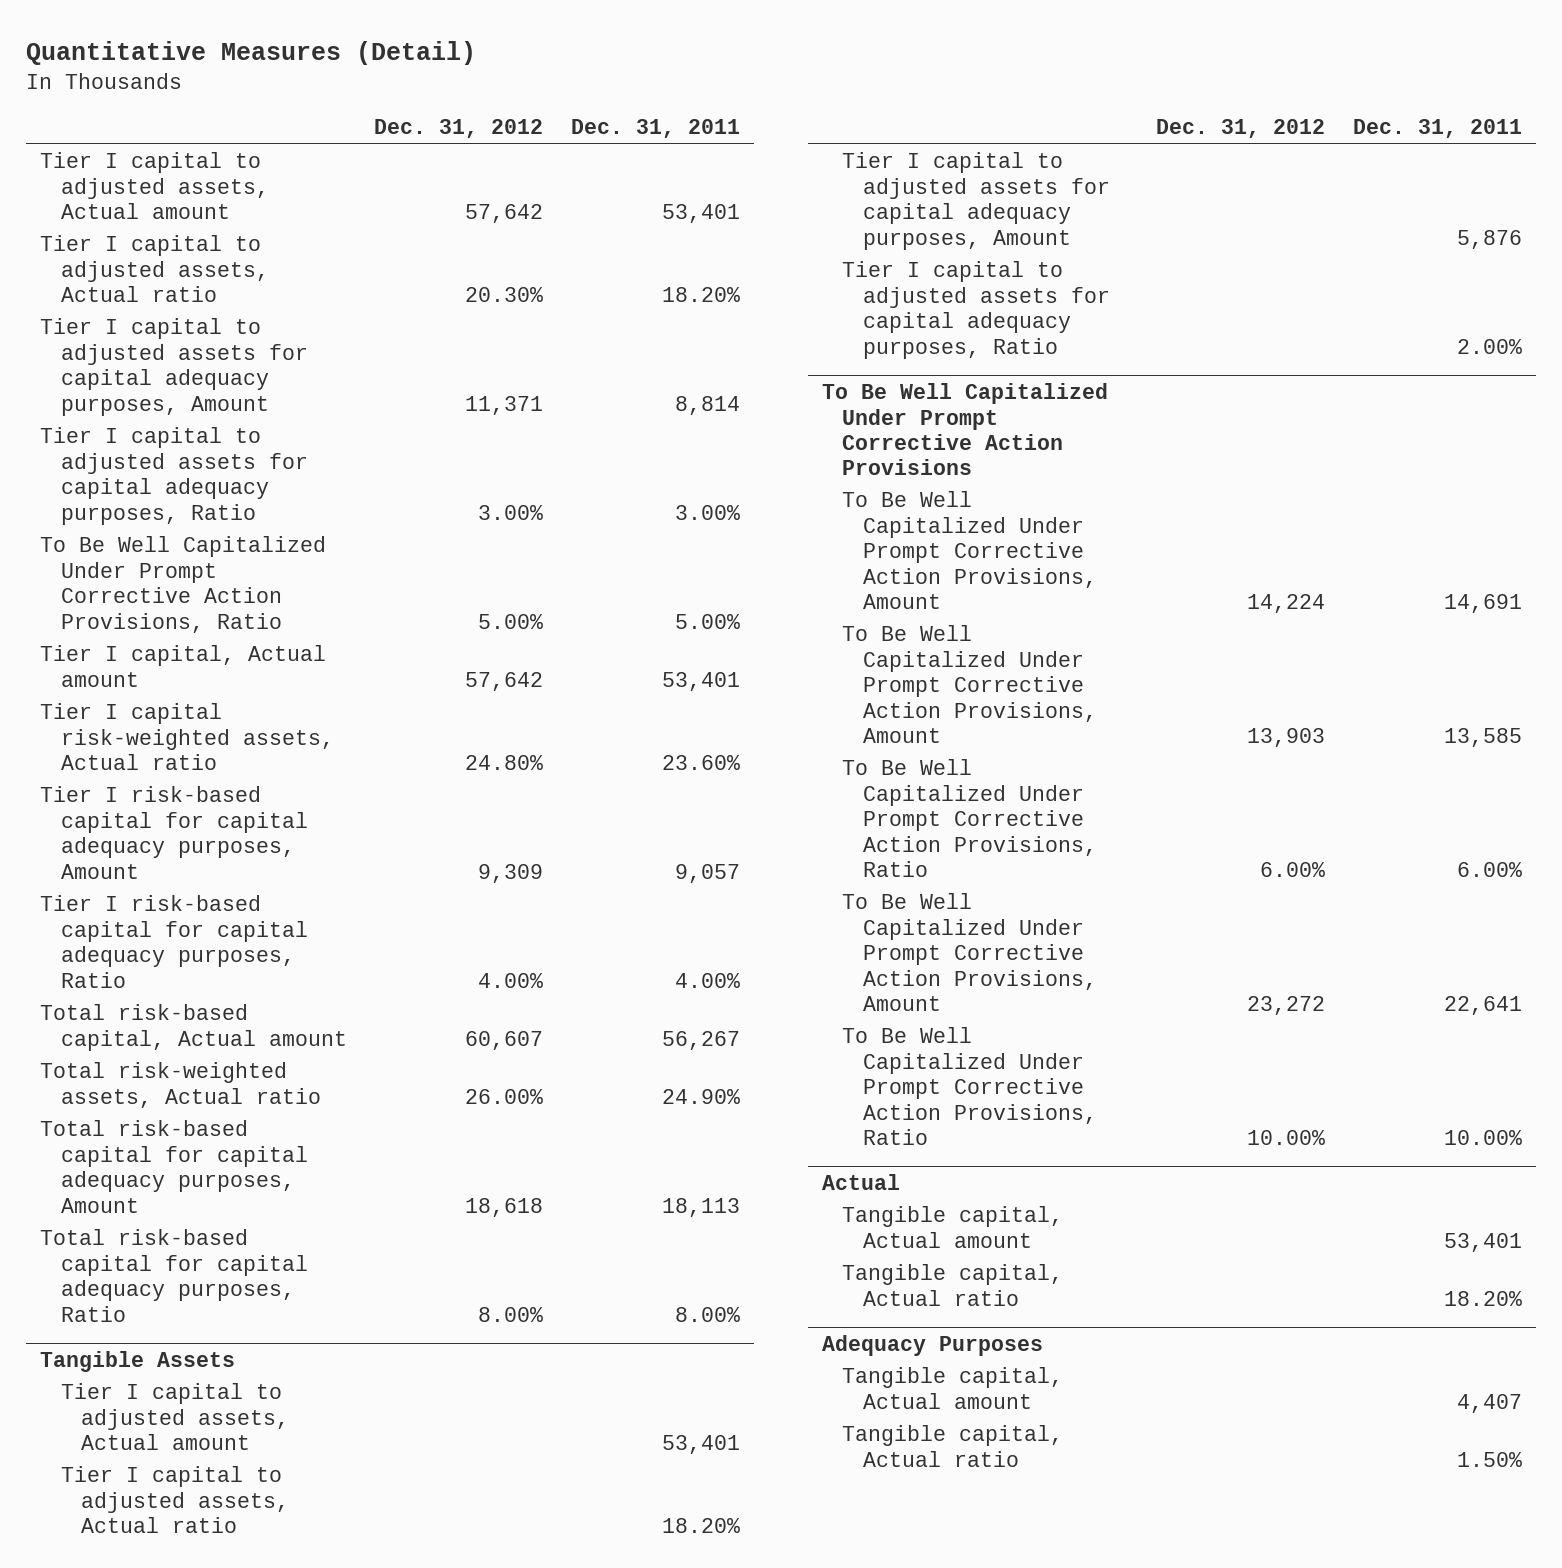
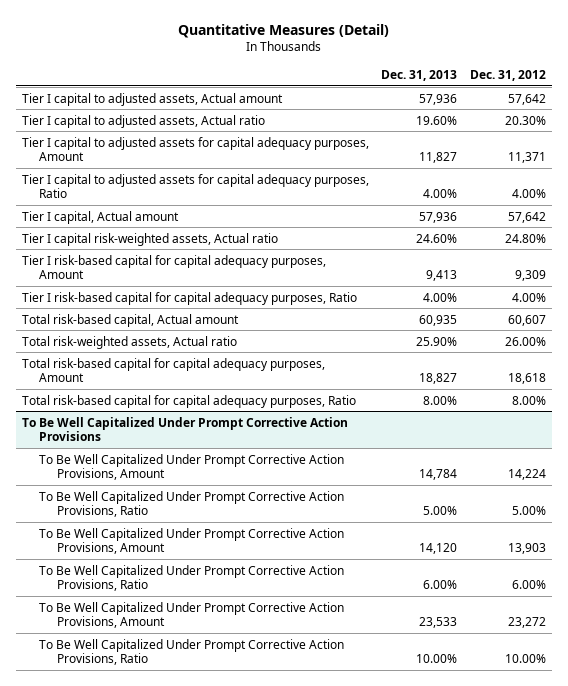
- | Dec. 31, 2012 | Dec. 31, 2011
+ | Dec. 31, 2013 | Dec. 31, 2012
- Tier I capital to adjusted assets for capital adequacy purposes, Ratio | 3.00% | 3.00%
- To Be Well Capitalized Under Prompt Corrective Action Provisions, Ratio | 5.00% | 5.00%
+ Tier I capital to adjusted assets for capital adequacy purposes, Ratio | 4.00% | 4.00%
- Tangible Assets
- Tier I capital to adjusted assets, Actual amount | | 53,401
- Tier I capital to adjusted assets, Actual ratio | | 18.20%
- Tier I capital to adjusted assets for capital adequacy purposes, Amount | | 5,876
- Tier I capital to adjusted assets for capital adequacy purposes, Ratio | | 2.00%
@ To Be Well Capitalized Under Prompt Corrective Action Provisions
+ To Be Well Capitalized Under Prompt Corrective Action Provisions, Ratio | 5.00% | 5.00%
- Actual
- Tangible capital, Actual amount | | 53,401
- Tangible capital, Actual ratio | | 18.20%
- Adequacy Purposes
- Tangible capital, Actual amount | | 4,407
- Tangible capital, Actual ratio | | 1.50%

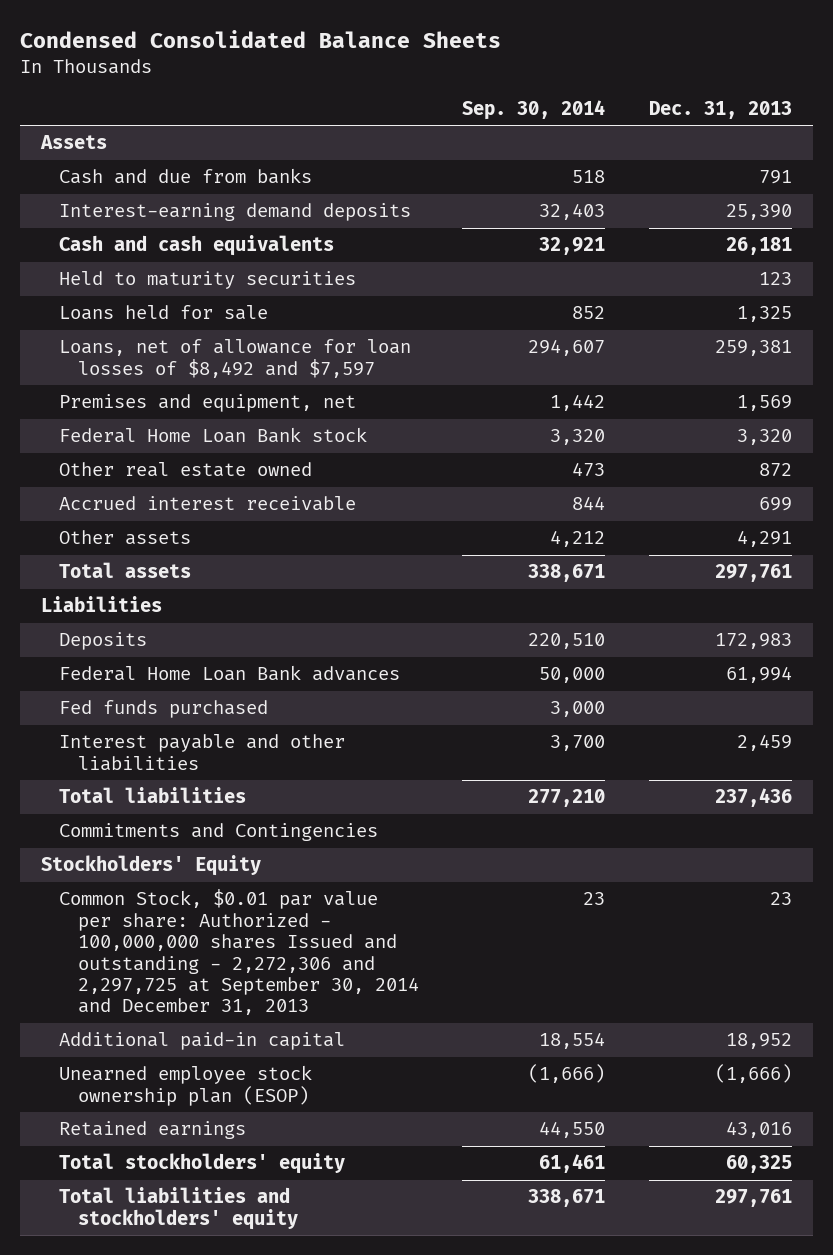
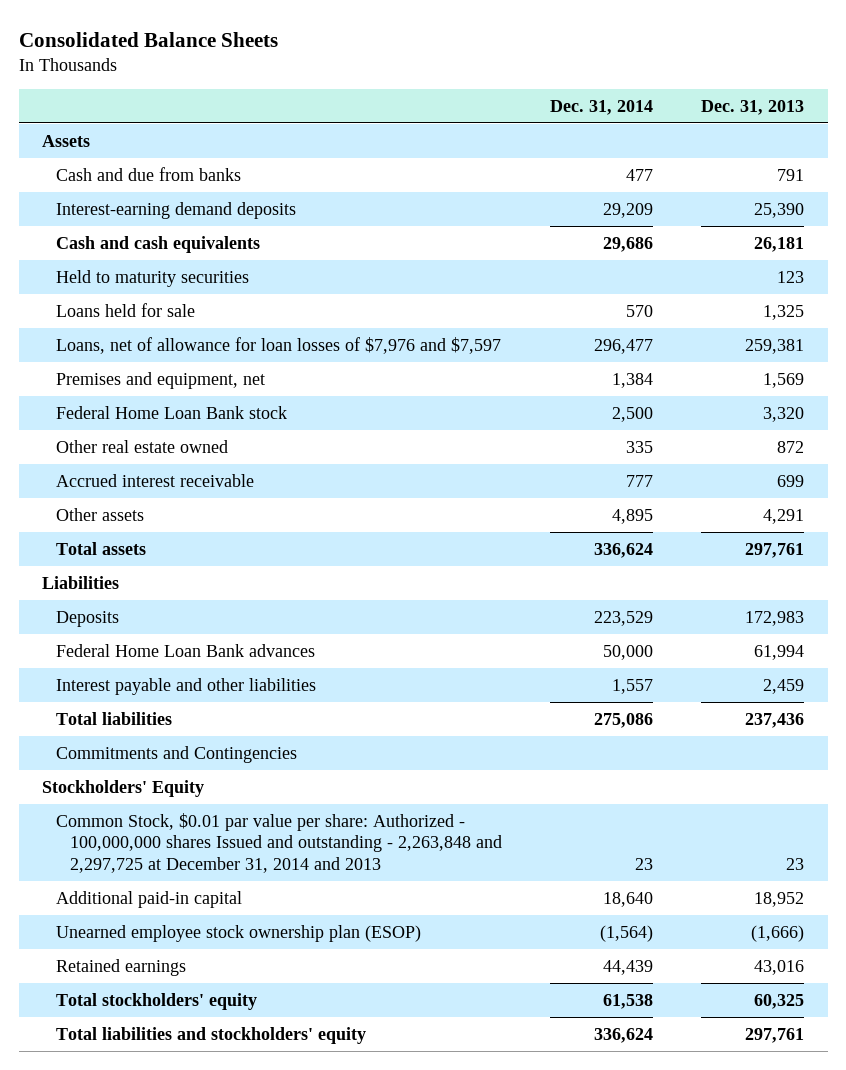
- Condensed Consolidated Balance Sheets
+ Consolidated Balance Sheets
- | Sep. 30, 2014 | Dec. 31, 2013
+ | Dec. 31, 2014 | Dec. 31, 2013
- Loans, net of allowance for loan losses of $8,492 and $7,597 | 294,607 | 259,381
+ Loans, net of allowance for loan losses of $7,976 and $7,597 | 296,477 | 259,381
- Fed funds purchased | 3,000 |
- Common Stock, $0.01 par value per share: Authorized - 100,000,000 shares Issued and outstanding - 2,272,306 and 2,297,725 at September 30, 2014 and December 31, 2013 | 23 | 23
+ Common Stock, $0.01 par value per share: Authorized - 100,000,000 shares Issued and outstanding - 2,263,848 and 2,297,725 at December 31, 2014 and 2013 | 23 | 23

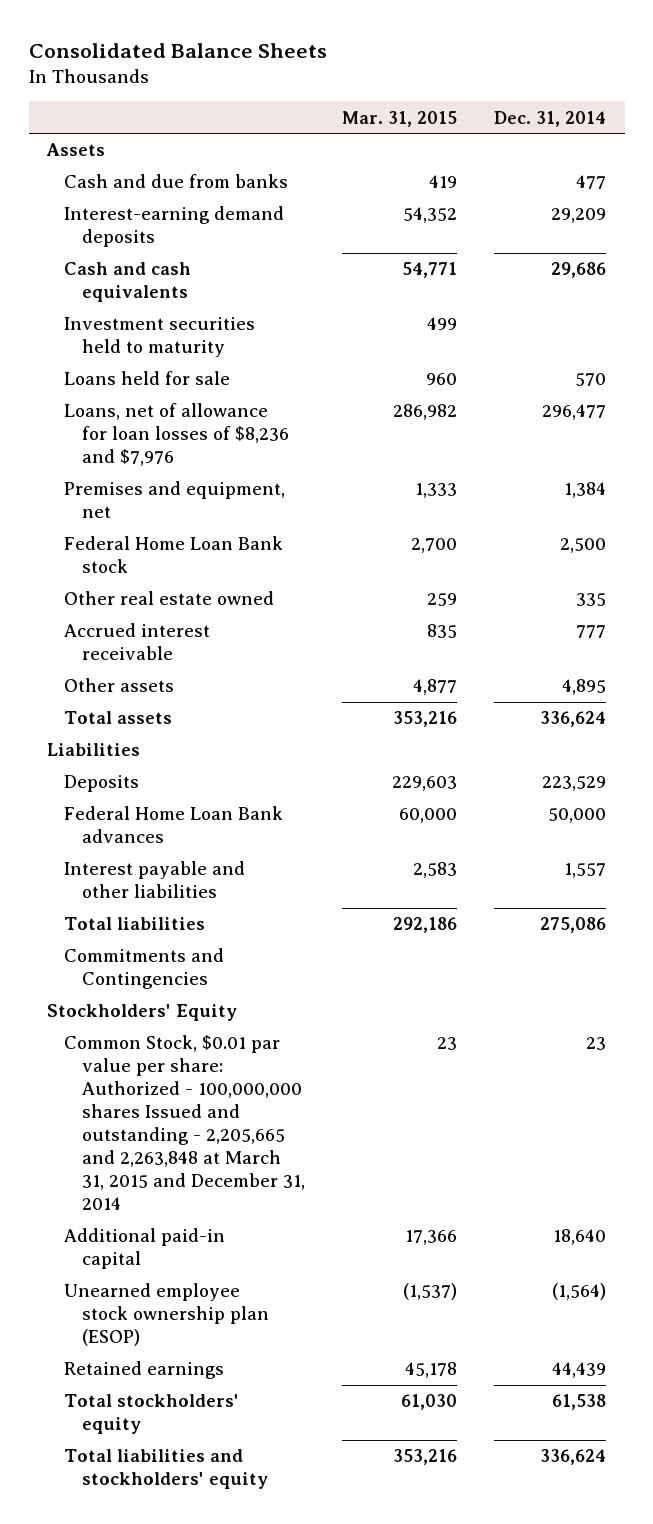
- | Dec. 31, 2014 | Dec. 31, 2013
+ | Mar. 31, 2015 | Dec. 31, 2014
- Held to maturity securities | | 123
+ Investment securities held to maturity | 499 |
- Loans, net of allowance for loan losses of $7,976 and $7,597 | 296,477 | 259,381
+ Loans, net of allowance for loan losses of $8,236 and $7,976 | 286,982 | 296,477
- Common Stock, $0.01 par value per share: Authorized - 100,000,000 shares Issued and outstanding - 2,263,848 and 2,297,725 at December 31, 2014 and 2013 | 23 | 23
+ Common Stock, $0.01 par value per share: Authorized - 100,000,000 shares Issued and outstanding - 2,205,665 and 2,263,848 at March 31, 2015 and December 31, 2014 | 23 | 23

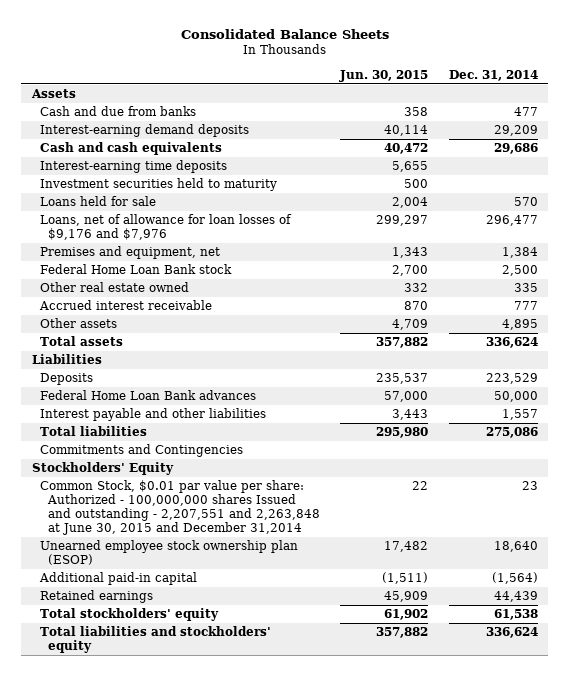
- | Mar. 31, 2015 | Dec. 31, 2014
+ | Jun. 30, 2015 | Dec. 31, 2014
+ Interest-earning time deposits | 5,655 |
- Loans, net of allowance for loan losses of $8,236 and $7,976 | 286,982 | 296,477
+ Loans, net of allowance for loan losses of $9,176 and $7,976 | 299,297 | 296,477
- Common Stock, $0.01 par value per share: Authorized - 100,000,000 shares Issued and outstanding - 2,205,665 and 2,263,848 at March 31, 2015 and December 31, 2014 | 23 | 23
- Additional paid-in capital | 17,366 | 18,640
- Unearned employee stock ownership plan (ESOP) | (1,537) | (1,564)
+ Common Stock, $0.01 par value per share: Authorized - 100,000,000 shares Issued and outstanding - 2,207,551 and 2,263,848 at June 30, 2015 and December 31,2014 | 22 | 23
+ Unearned employee stock ownership plan (ESOP) | 17,482 | 18,640
+ Additional paid-in capital | (1,511) | (1,564)

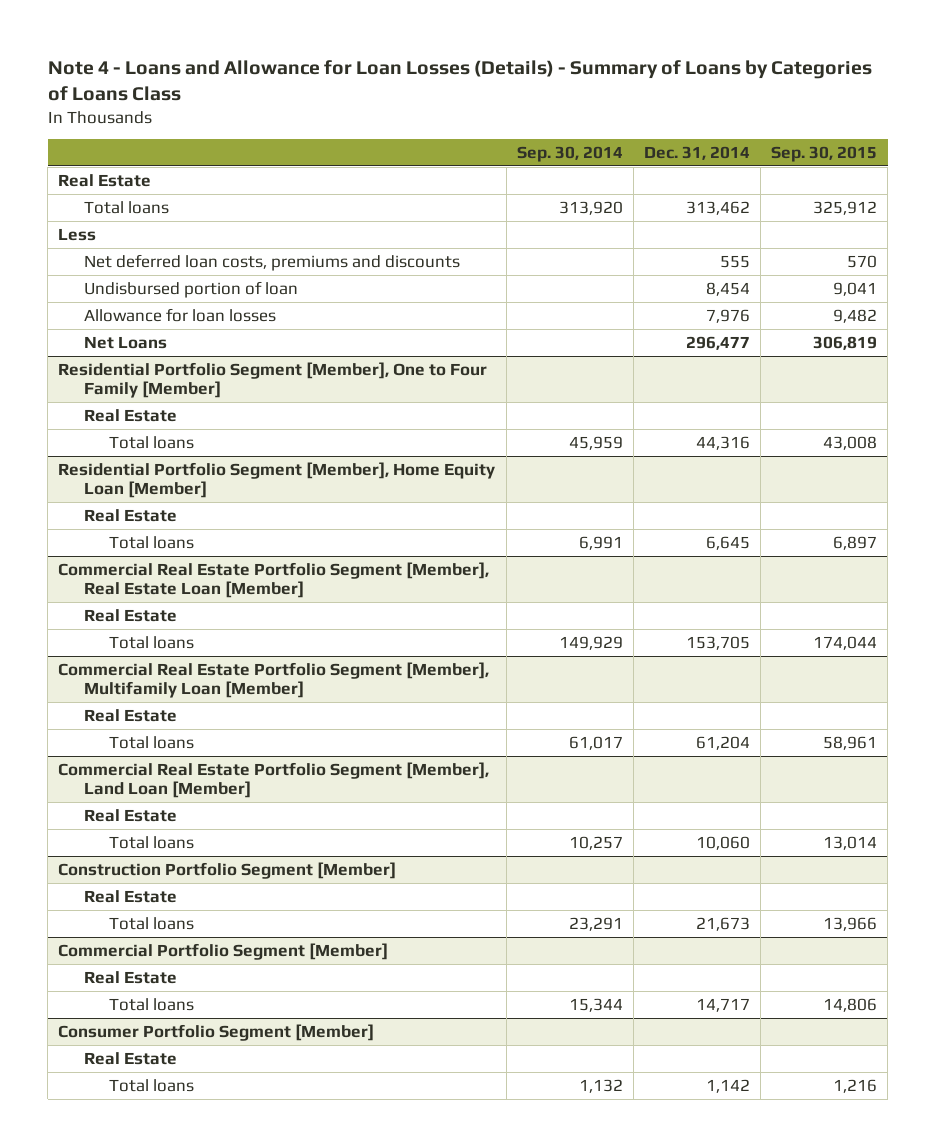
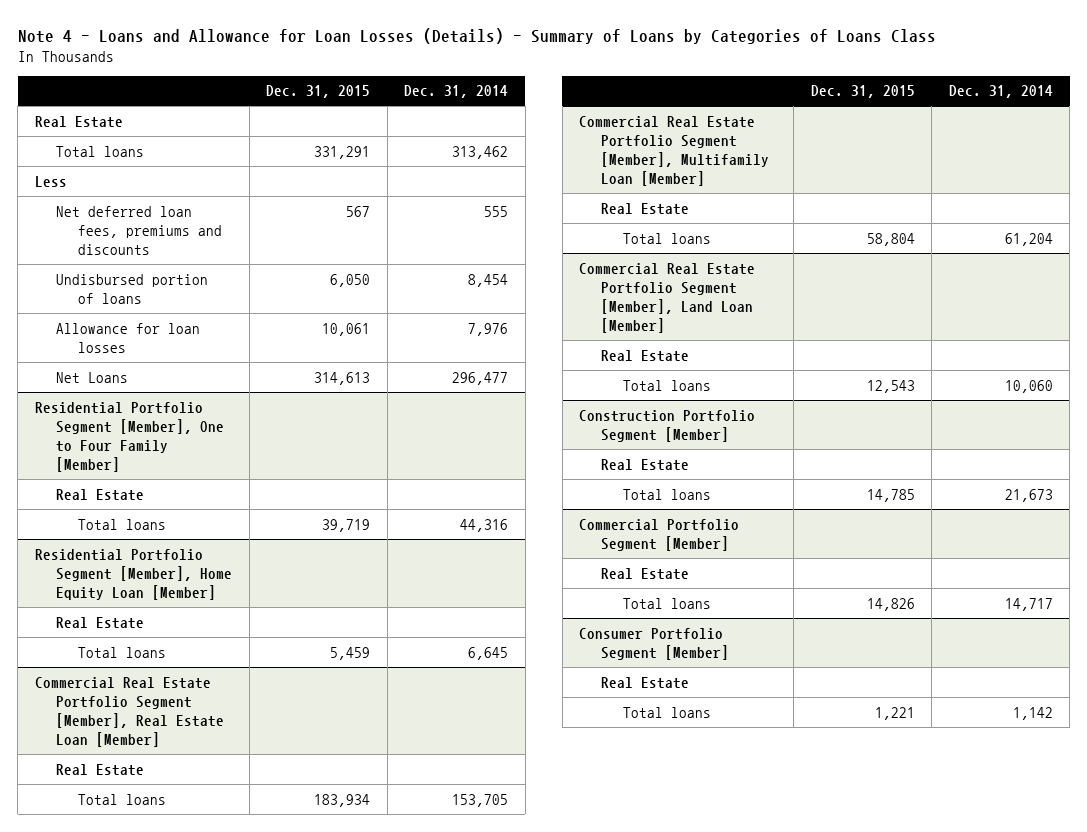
- | Sep. 30, 2014 | Dec. 31, 2014 | Sep. 30, 2015
+ | Dec. 31, 2015 | Dec. 31, 2014
- Net deferred loan costs, premiums and discounts | | 555 | 570
- Undisbursed portion of loan | | 8,454 | 9,041
+ Net deferred loan fees, premiums and discounts | 567 | 555
+ Undisbursed portion of loans | 6,050 | 8,454

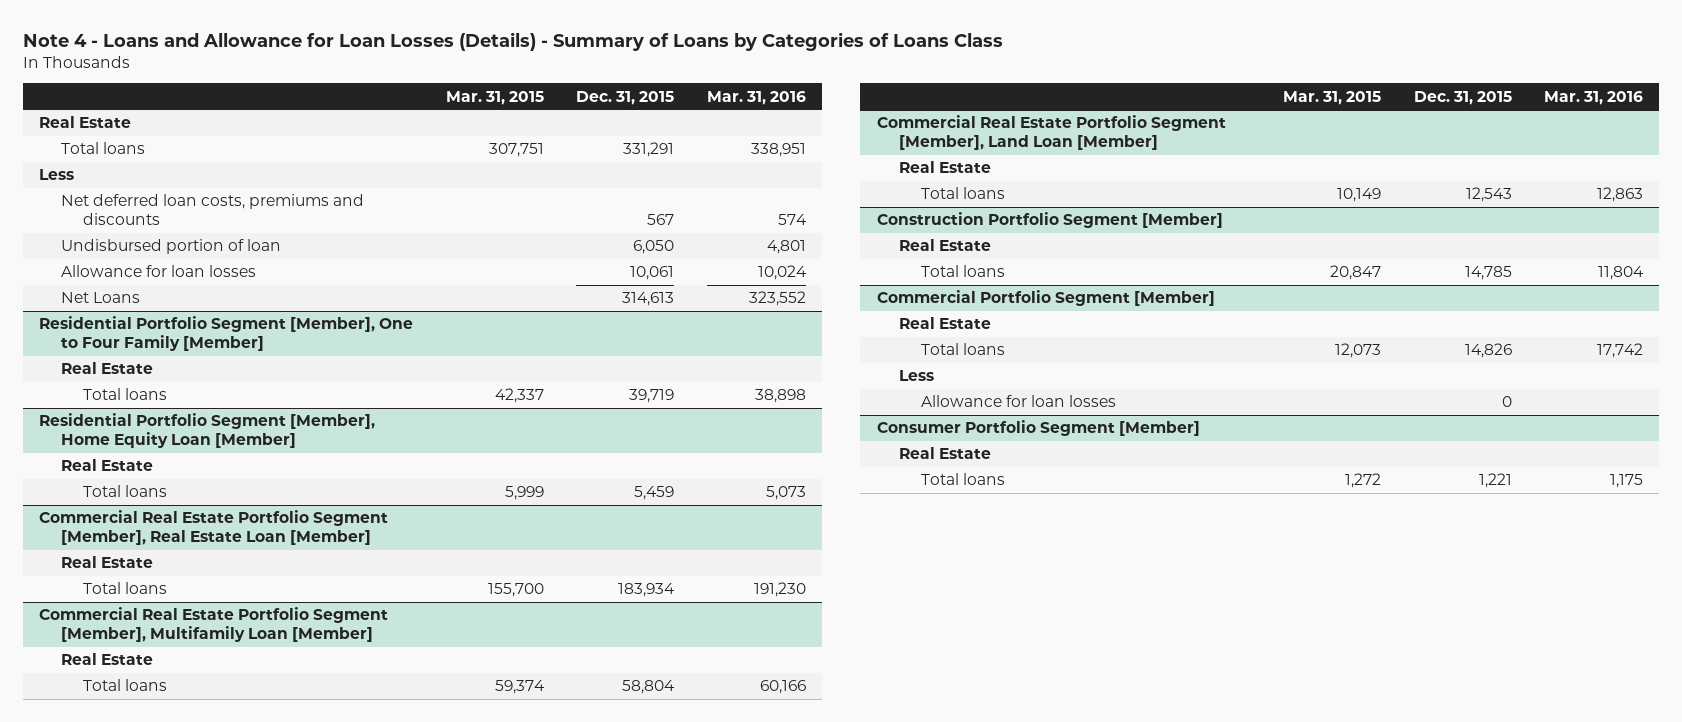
- | Dec. 31, 2015 | Dec. 31, 2014
+ | Mar. 31, 2015 | Dec. 31, 2015 | Mar. 31, 2016
- Net deferred loan fees, premiums and discounts | 567 | 555
- Undisbursed portion of loans | 6,050 | 8,454
+ Net deferred loan costs, premiums and discounts | | 567 | 574
+ Undisbursed portion of loan | | 6,050 | 4,801
@ Commercial Portfolio Segment [Member]
+ Less
+ Allowance for loan losses | | 0 |

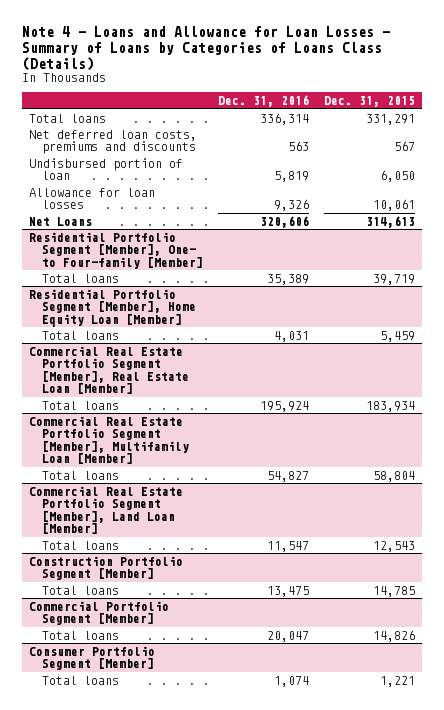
- Note 4 - Loans and Allowance for Loan Losses (Details) - Summary of Loans by Categories of Loans Class
+ Note 4 - Loans and Allowance for Loan Losses - Summary of Loans by Categories of Loans Class (Details)
- | Mar. 31, 2015 | Dec. 31, 2015 | Mar. 31, 2016
+ | Dec. 31, 2016 | Dec. 31, 2015
- Real Estate
- Less
- Residential Portfolio Segment [Member], One to Four Family [Member]
- Real Estate
+ Residential Portfolio Segment [Member], One- to Four-family [Member]
@ Residential Portfolio Segment [Member], Home Equity Loan [Member]
- Real Estate
@ Commercial Real Estate Portfolio Segment [Member], Real Estate Loan [Member]
- Real Estate
@ Commercial Real Estate Portfolio Segment [Member], Multifamily Loan [Member]
- Real Estate
@ Commercial Real Estate Portfolio Segment [Member], Land Loan [Member]
- Real Estate
@ Construction Portfolio Segment [Member]
- Real Estate
@ Commercial Portfolio Segment [Member]
- Real Estate
- Less
- Allowance for loan losses | | 0 |
@ Consumer Portfolio Segment [Member]
- Real Estate

